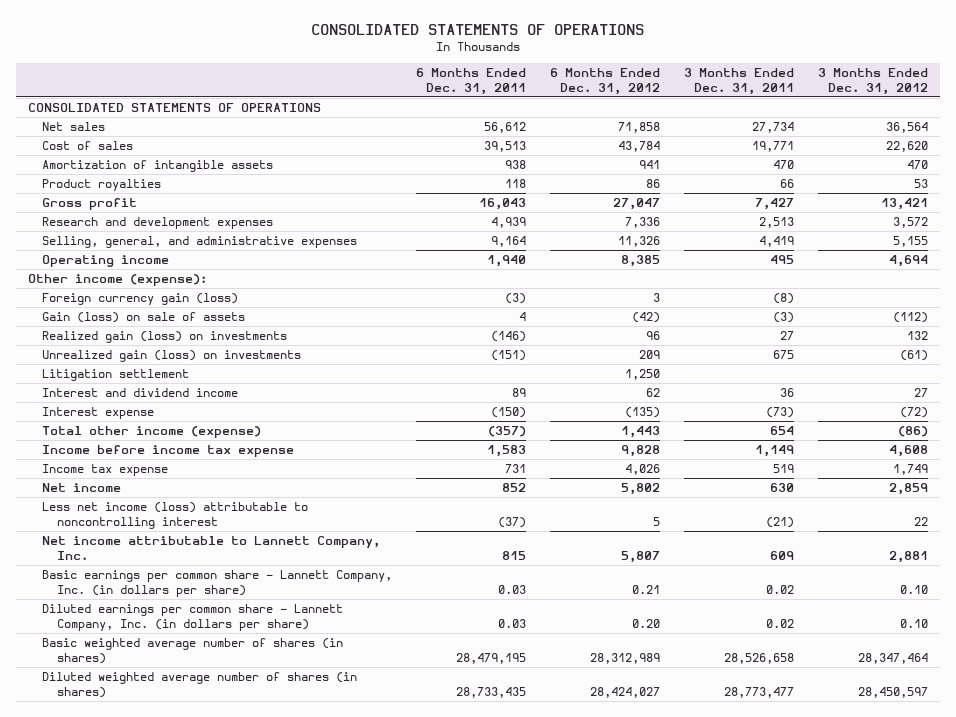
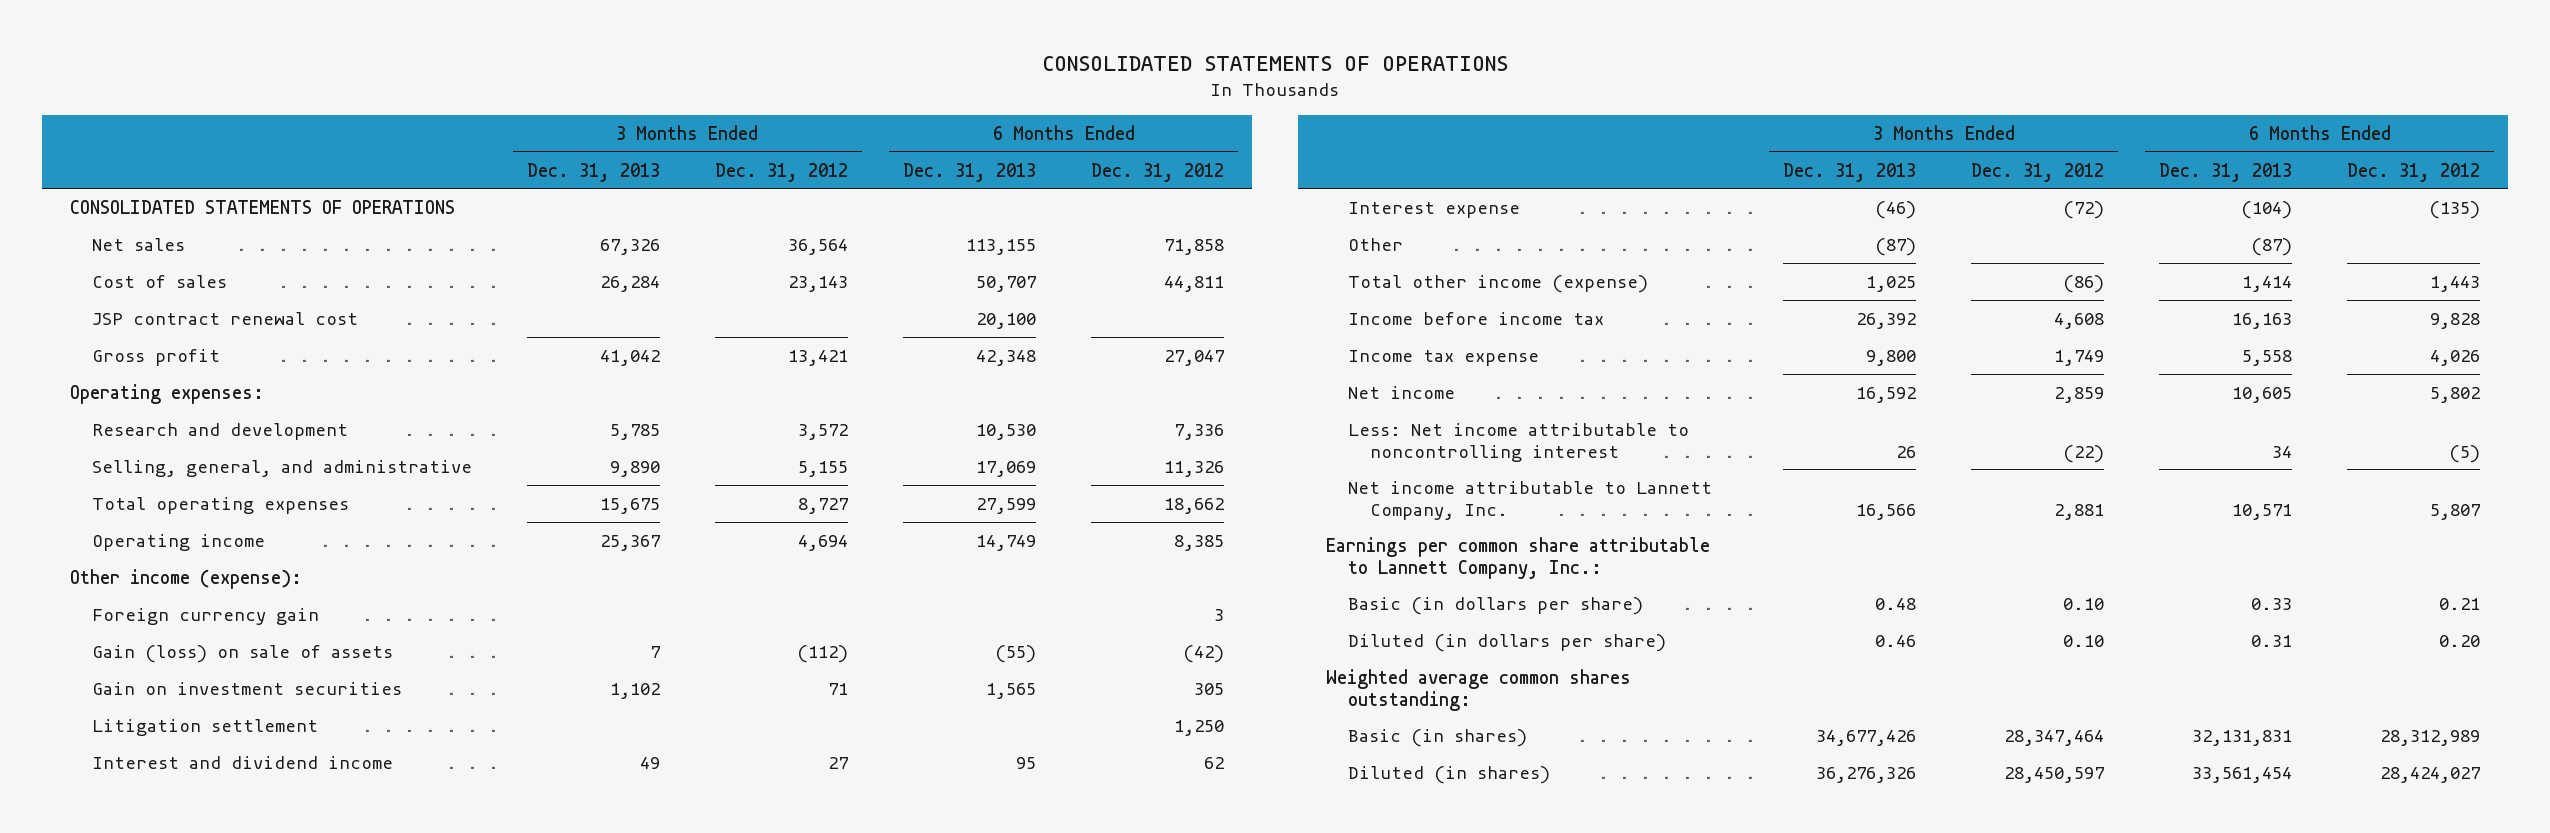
- | 6 Months Ended Dec. 31, 2011 | 6 Months Ended Dec. 31, 2012 | 3 Months Ended Dec. 31, 2011 | 3 Months Ended Dec. 31, 2012
+ | 3 Months Ended Dec. 31, 2013 | 3 Months Ended Dec. 31, 2012 | 6 Months Ended Dec. 31, 2013 | 6 Months Ended Dec. 31, 2012
- Cost of sales | 39,513 | 43,784 | 19,771 | 22,620
- Amortization of intangible assets | 938 | 941 | 470 | 470
- Product royalties | 118 | 86 | 66 | 53
+ Cost of sales | 26,284 | 23,143 | 50,707 | 44,811
+ JSP contract renewal cost | | | 20,100 |
- Research and development expenses | 4,939 | 7,336 | 2,513 | 3,572
- Selling, general, and administrative expenses | 9,164 | 11,326 | 4,419 | 5,155
+ Operating expenses:
+ Research and development | 5,785 | 3,572 | 10,530 | 7,336
+ Selling, general, and administrative | 9,890 | 5,155 | 17,069 | 11,326
+ Total operating expenses | 15,675 | 8,727 | 27,599 | 18,662
- Foreign currency gain (loss) | (3) | 3 | (8) |
+ Foreign currency gain | | | | 3
- Realized gain (loss) on investments | (146) | 96 | 27 | 132
- Unrealized gain (loss) on investments | (151) | 209 | 675 | (61)
+ Gain on investment securities | 1,102 | 71 | 1,565 | 305
+ Other | (87) | | (87) |
- Income before income tax expense | 1,583 | 9,828 | 1,149 | 4,608
+ Income before income tax | 26,392 | 4,608 | 16,163 | 9,828
- Less net income (loss) attributable to noncontrolling interest | (37) | 5 | (21) | 22
+ Less: Net income attributable to noncontrolling interest | 26 | (22) | 34 | (5)
- Basic earnings per common share - Lannett Company, Inc. (in dollars per share) | 0.03 | 0.21 | 0.02 | 0.10
- Diluted earnings per common share - Lannett Company, Inc. (in dollars per share) | 0.03 | 0.20 | 0.02 | 0.10
- Basic weighted average number of shares (in shares) | 28,479,195 | 28,312,989 | 28,526,658 | 28,347,464
- Diluted weighted average number of shares (in shares) | 28,733,435 | 28,424,027 | 28,773,477 | 28,450,597
+ Earnings per common share attributable to Lannett Company, Inc.:
+ Basic (in dollars per share) | 0.48 | 0.10 | 0.33 | 0.21
+ Diluted (in dollars per share) | 0.46 | 0.10 | 0.31 | 0.20
+ Weighted average common shares outstanding:
+ Basic (in shares) | 34,677,426 | 28,347,464 | 32,131,831 | 28,312,989
+ Diluted (in shares) | 36,276,326 | 28,450,597 | 33,561,454 | 28,424,027

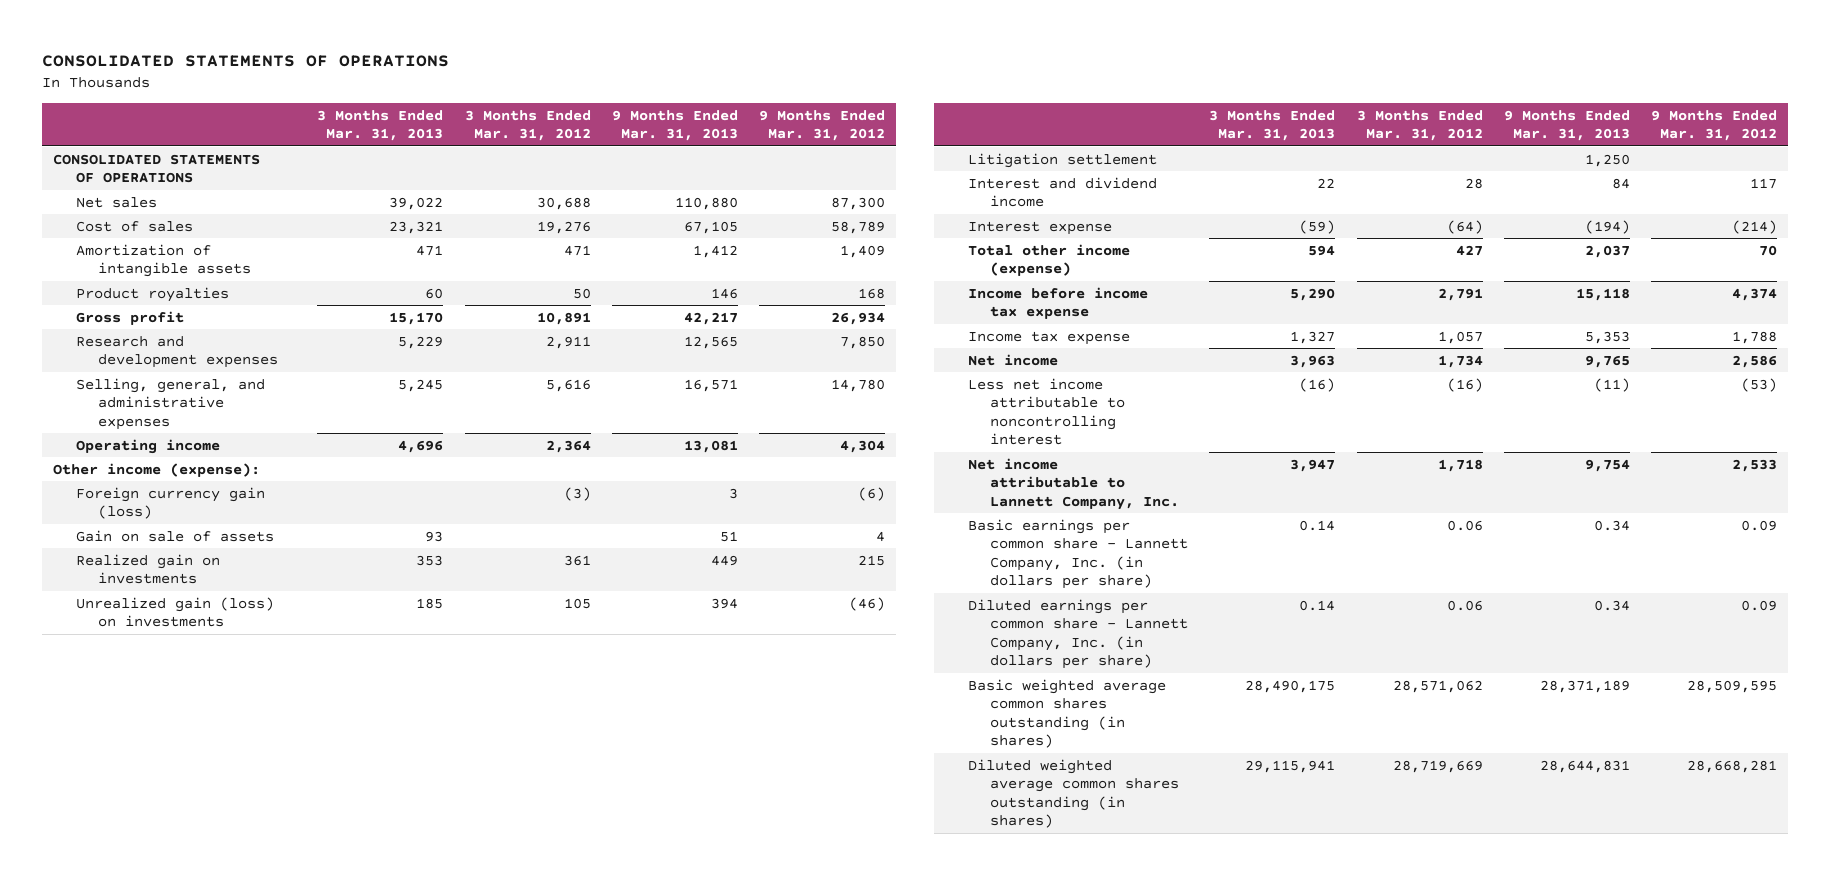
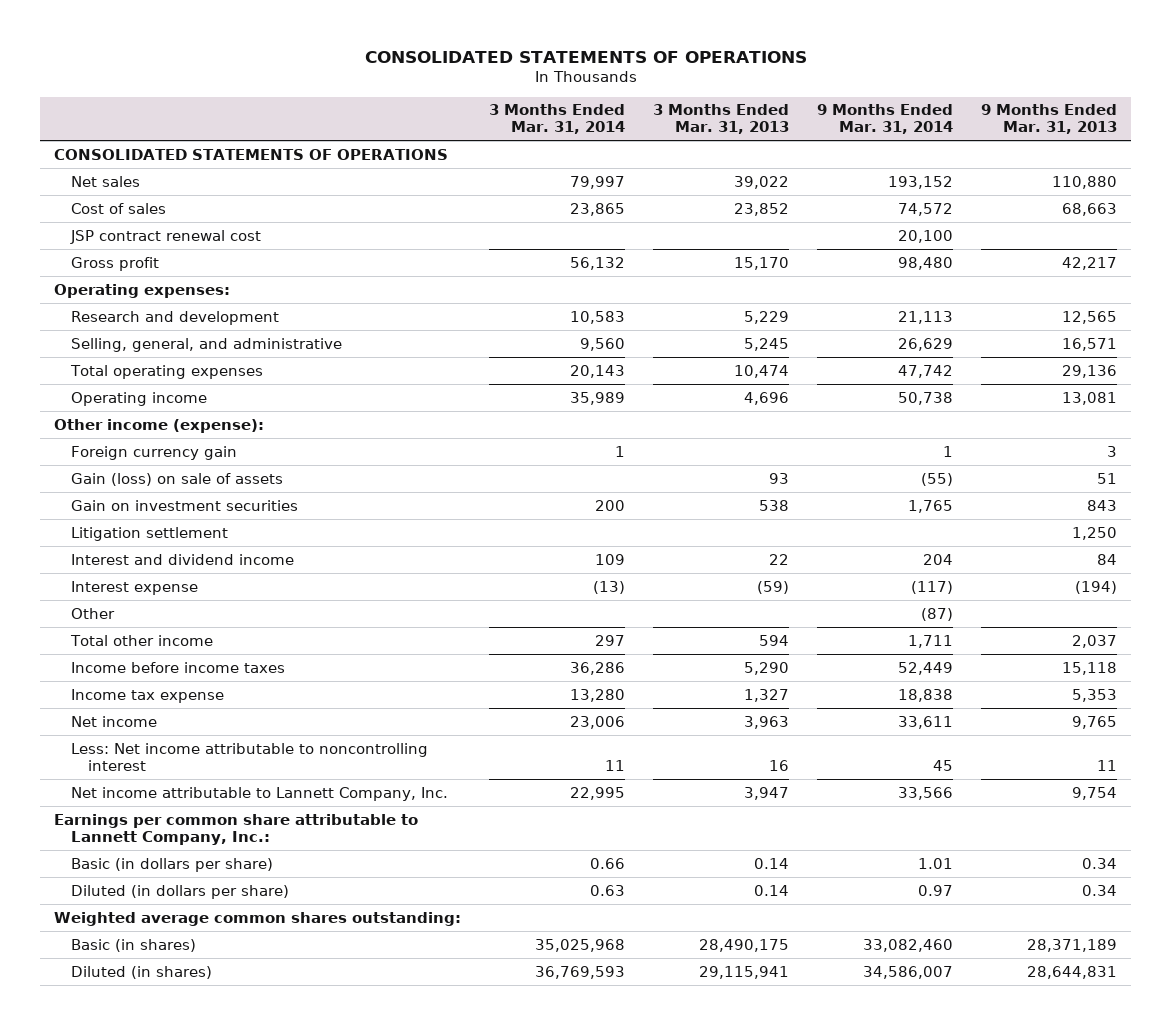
- | 3 Months Ended Mar. 31, 2013 | 3 Months Ended Mar. 31, 2012 | 9 Months Ended Mar. 31, 2013 | 9 Months Ended Mar. 31, 2012
+ | 3 Months Ended Mar. 31, 2014 | 3 Months Ended Mar. 31, 2013 | 9 Months Ended Mar. 31, 2014 | 9 Months Ended Mar. 31, 2013
- Cost of sales | 23,321 | 19,276 | 67,105 | 58,789
- Amortization of intangible assets | 471 | 471 | 1,412 | 1,409
- Product royalties | 60 | 50 | 146 | 168
+ Cost of sales | 23,865 | 23,852 | 74,572 | 68,663
+ JSP contract renewal cost | | | 20,100 |
- Research and development expenses | 5,229 | 2,911 | 12,565 | 7,850
- Selling, general, and administrative expenses | 5,245 | 5,616 | 16,571 | 14,780
+ Operating expenses:
+ Research and development | 10,583 | 5,229 | 21,113 | 12,565
+ Selling, general, and administrative | 9,560 | 5,245 | 26,629 | 16,571
+ Total operating expenses | 20,143 | 10,474 | 47,742 | 29,136
- Foreign currency gain (loss) | | (3) | 3 | (6)
- Gain on sale of assets | 93 | | 51 | 4
- Realized gain on investments | 353 | 361 | 449 | 215
- Unrealized gain (loss) on investments | 185 | 105 | 394 | (46)
+ Foreign currency gain | 1 | | 1 | 3
+ Gain (loss) on sale of assets | | 93 | (55) | 51
+ Gain on investment securities | 200 | 538 | 1,765 | 843
- Total other income (expense) | 594 | 427 | 2,037 | 70
- Income before income tax expense | 5,290 | 2,791 | 15,118 | 4,374
+ Other | | | (87) |
+ Total other income | 297 | 594 | 1,711 | 2,037
+ Income before income taxes | 36,286 | 5,290 | 52,449 | 15,118
- Less net income attributable to noncontrolling interest | (16) | (16) | (11) | (53)
+ Less: Net income attributable to noncontrolling interest | 11 | 16 | 45 | 11
- Basic earnings per common share - Lannett Company, Inc. (in dollars per share) | 0.14 | 0.06 | 0.34 | 0.09
- Diluted earnings per common share - Lannett Company, Inc. (in dollars per share) | 0.14 | 0.06 | 0.34 | 0.09
- Basic weighted average common shares outstanding (in shares) | 28,490,175 | 28,571,062 | 28,371,189 | 28,509,595
- Diluted weighted average common shares outstanding (in shares) | 29,115,941 | 28,719,669 | 28,644,831 | 28,668,281
+ Earnings per common share attributable to Lannett Company, Inc.:
+ Basic (in dollars per share) | 0.66 | 0.14 | 1.01 | 0.34
+ Diluted (in dollars per share) | 0.63 | 0.14 | 0.97 | 0.34
+ Weighted average common shares outstanding:
+ Basic (in shares) | 35,025,968 | 28,490,175 | 33,082,460 | 28,371,189
+ Diluted (in shares) | 36,769,593 | 29,115,941 | 34,586,007 | 28,644,831

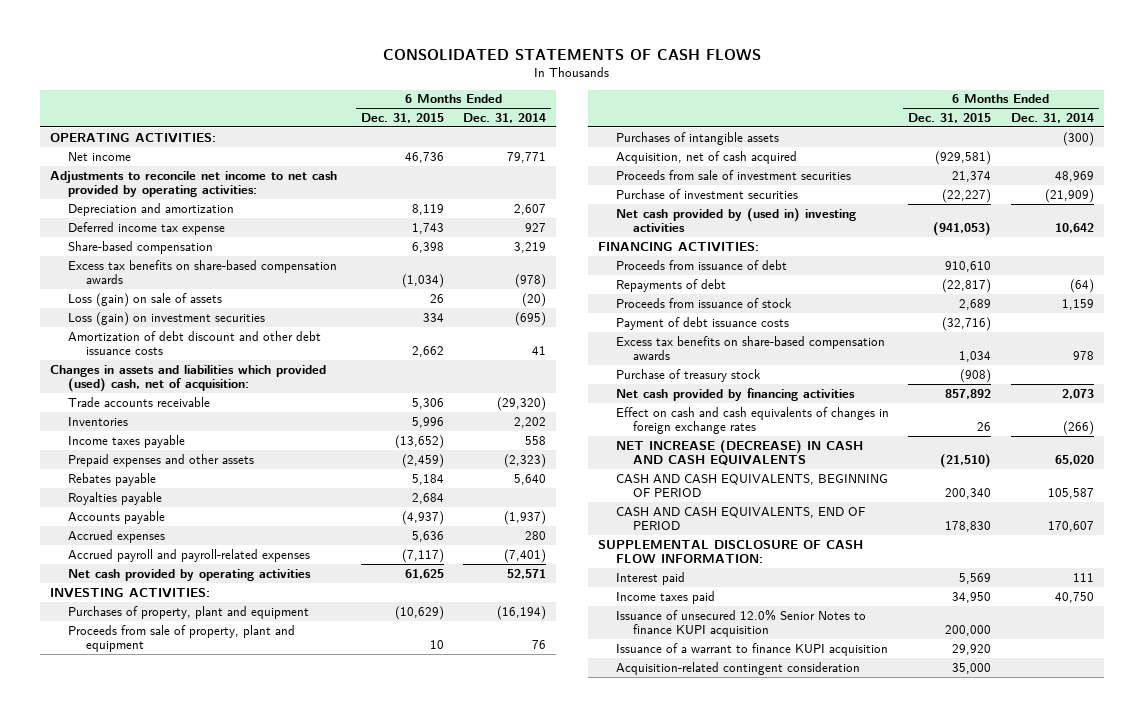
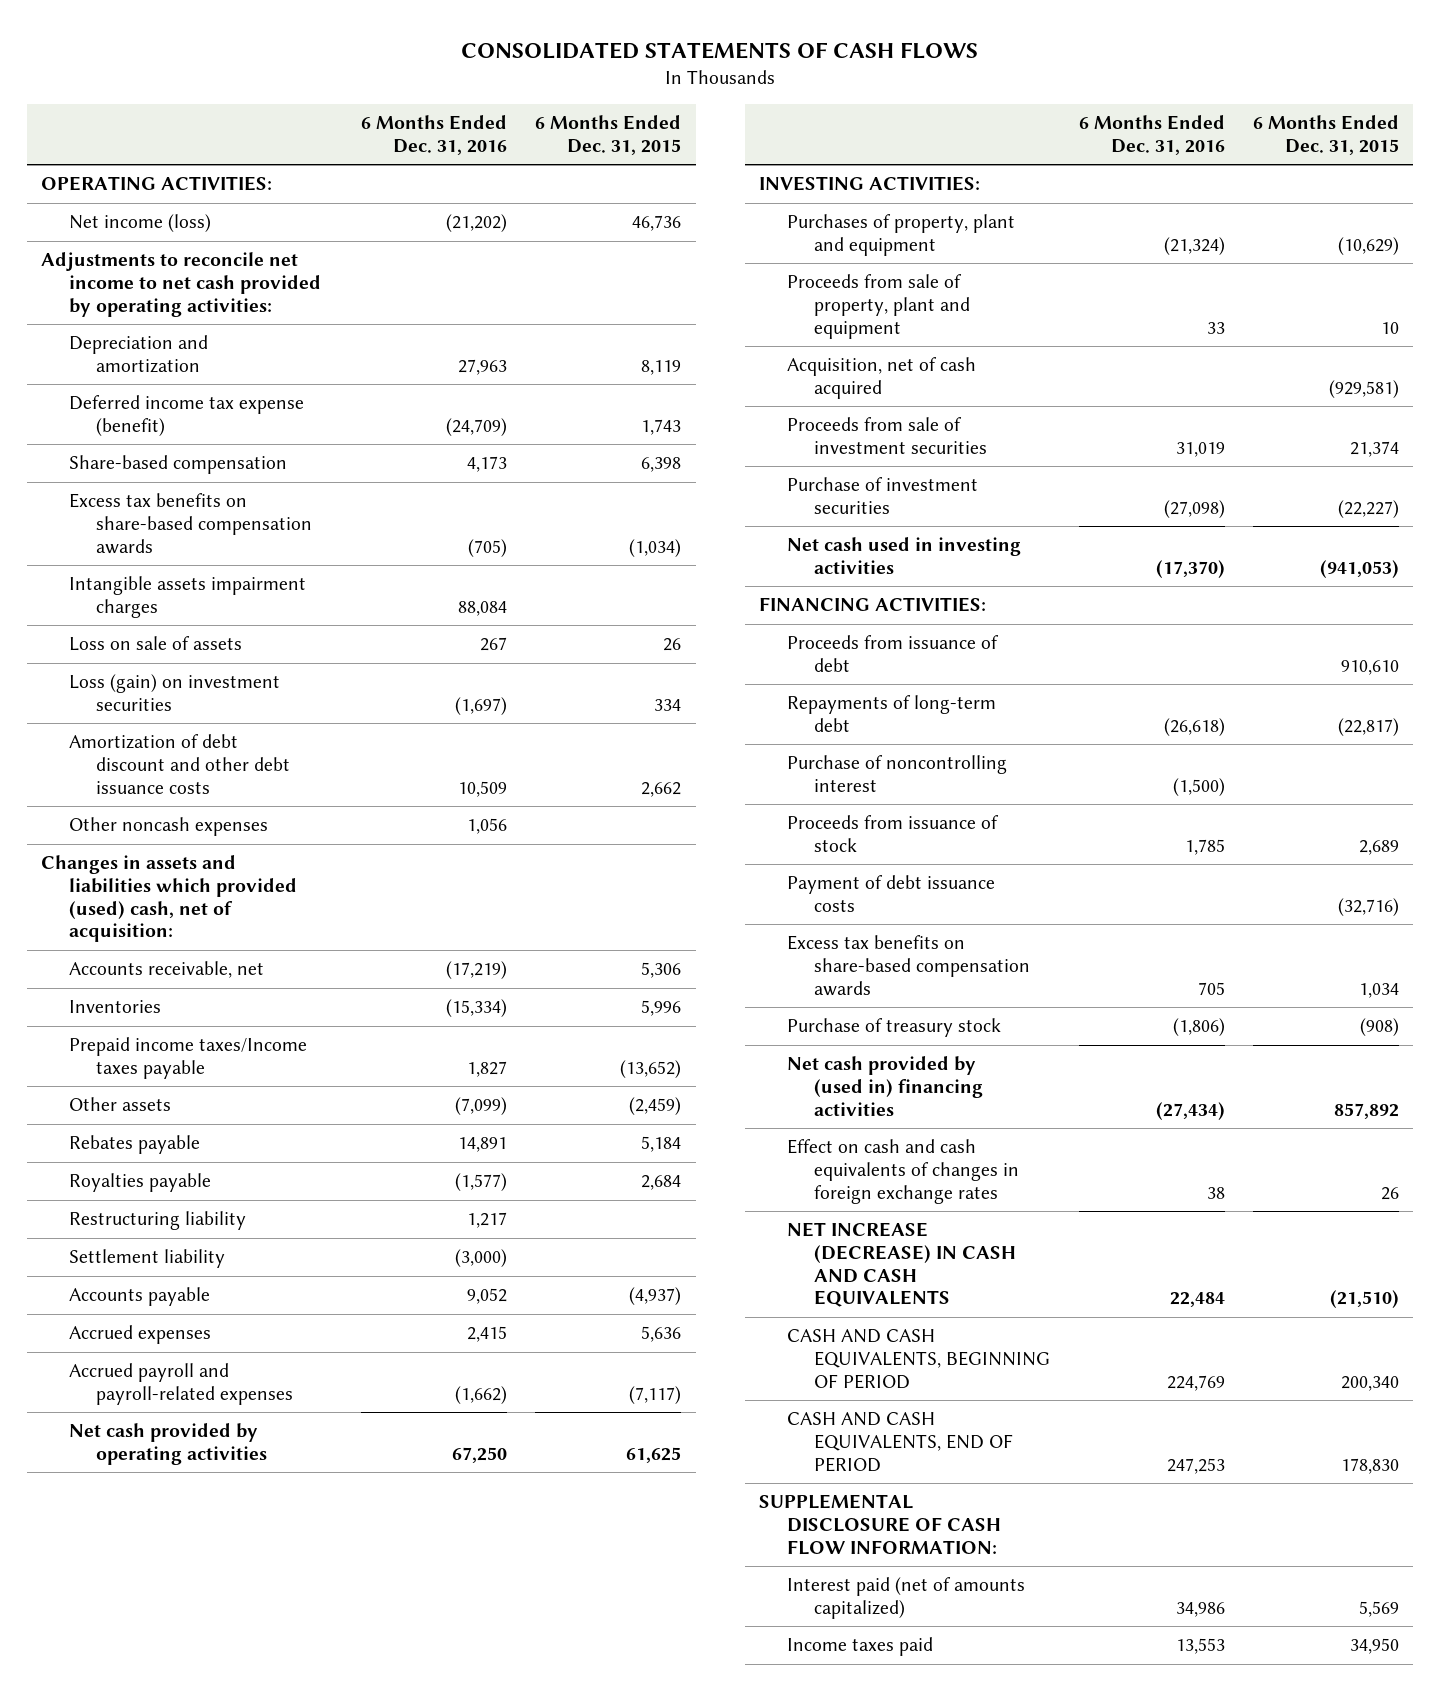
- | 6 Months Ended Dec. 31, 2015 | 6 Months Ended Dec. 31, 2014
+ | 6 Months Ended Dec. 31, 2016 | 6 Months Ended Dec. 31, 2015
- Net income | 46,736 | 79,771
+ Net income (loss) | (21,202) | 46,736
- Deferred income tax expense | 1,743 | 927
+ Deferred income tax expense (benefit) | (24,709) | 1,743
- Loss (gain) on sale of assets | 26 | (20)
+ Intangible assets impairment charges | 88,084 |
+ Loss on sale of assets | 267 | 26
+ Other noncash expenses | 1,056 |
- Trade accounts receivable | 5,306 | (29,320)
+ Accounts receivable, net | (17,219) | 5,306
- Income taxes payable | (13,652) | 558
- Prepaid expenses and other assets | (2,459) | (2,323)
+ Prepaid income taxes/Income taxes payable | 1,827 | (13,652)
+ Other assets | (7,099) | (2,459)
+ Restructuring liability | 1,217 |
+ Settlement liability | (3,000) |
- Purchases of intangible assets | | (300)
- Net cash provided by (used in) investing activities | (941,053) | 10,642
+ Net cash used in investing activities | (17,370) | (941,053)
- Repayments of debt | (22,817) | (64)
+ Repayments of long-term debt | (26,618) | (22,817)
+ Purchase of noncontrolling interest | (1,500) |
- Net cash provided by financing activities | 857,892 | 2,073
+ Net cash provided by (used in) financing activities | (27,434) | 857,892
- Interest paid | 5,569 | 111
+ Interest paid (net of amounts capitalized) | 34,986 | 5,569
- Issuance of unsecured 12.0% Senior Notes to finance KUPI acquisition | 200,000 |
- Issuance of a warrant to finance KUPI acquisition | 29,920 |
- Acquisition-related contingent consideration | 35,000 |

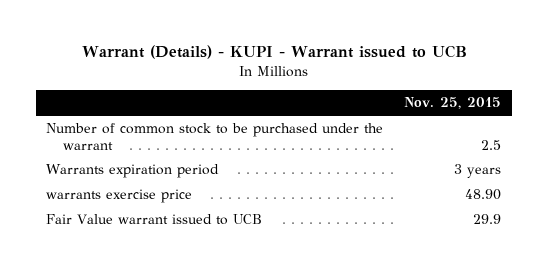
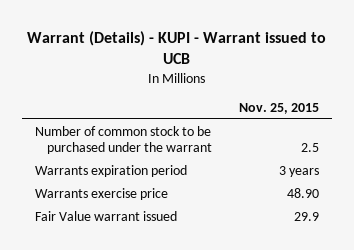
- warrants exercise price | 48.90
- Fair Value warrant issued to UCB | 29.9
+ Warrants exercise price | 48.90
+ Fair Value warrant issued | 29.9

